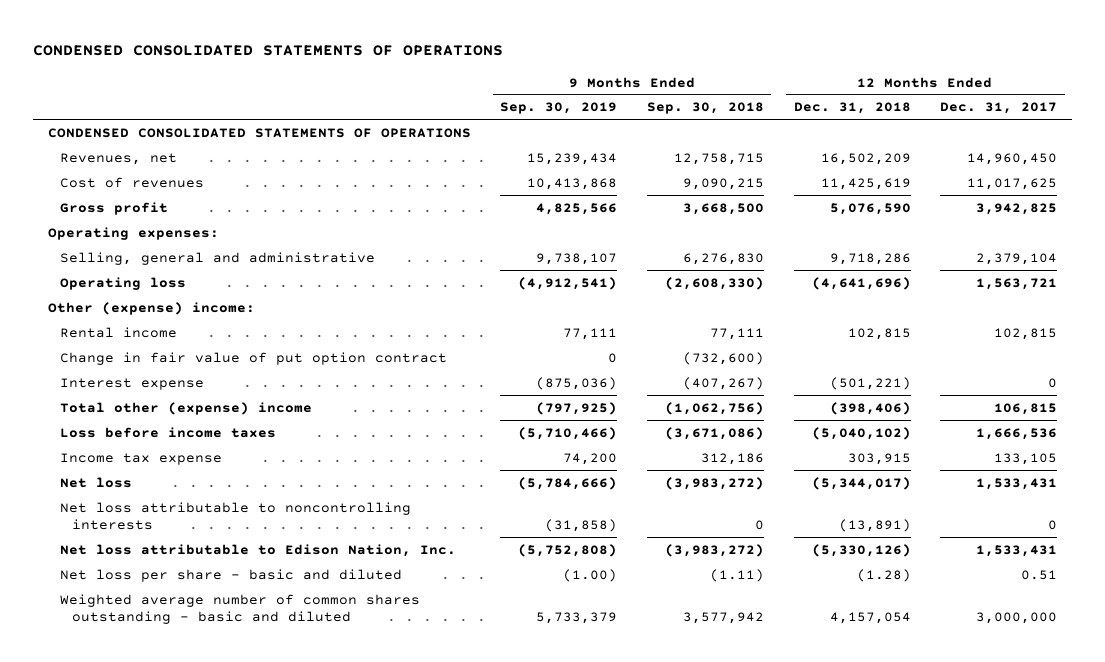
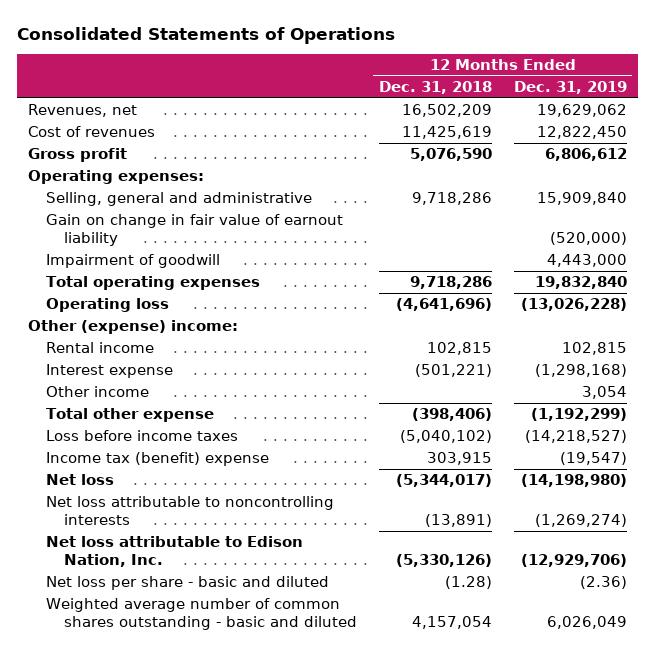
- CONDENSED CONSOLIDATED STATEMENTS OF OPERATIONS
+ Consolidated Statements of Operations
- | 9 Months Ended Sep. 30, 2019 | 9 Months Ended Sep. 30, 2018 | 12 Months Ended Dec. 31, 2018 | 12 Months Ended Dec. 31, 2017
+ | 12 Months Ended Dec. 31, 2018 | 12 Months Ended Dec. 31, 2019
- CONDENSED CONSOLIDATED STATEMENTS OF OPERATIONS
+ Gain on change in fair value of earnout liability | | (520,000)
+ Impairment of goodwill | | 4,443,000
+ Total operating expenses | 9,718,286 | 19,832,840
- Change in fair value of put option contract | 0 | (732,600) | |
- Total other (expense) income | (797,925) | (1,062,756) | (398,406) | 106,815
+ Other income | | 3,054
+ Total other expense | (398,406) | (1,192,299)
- Income tax expense | 74,200 | 312,186 | 303,915 | 133,105
+ Income tax (benefit) expense | 303,915 | (19,547)

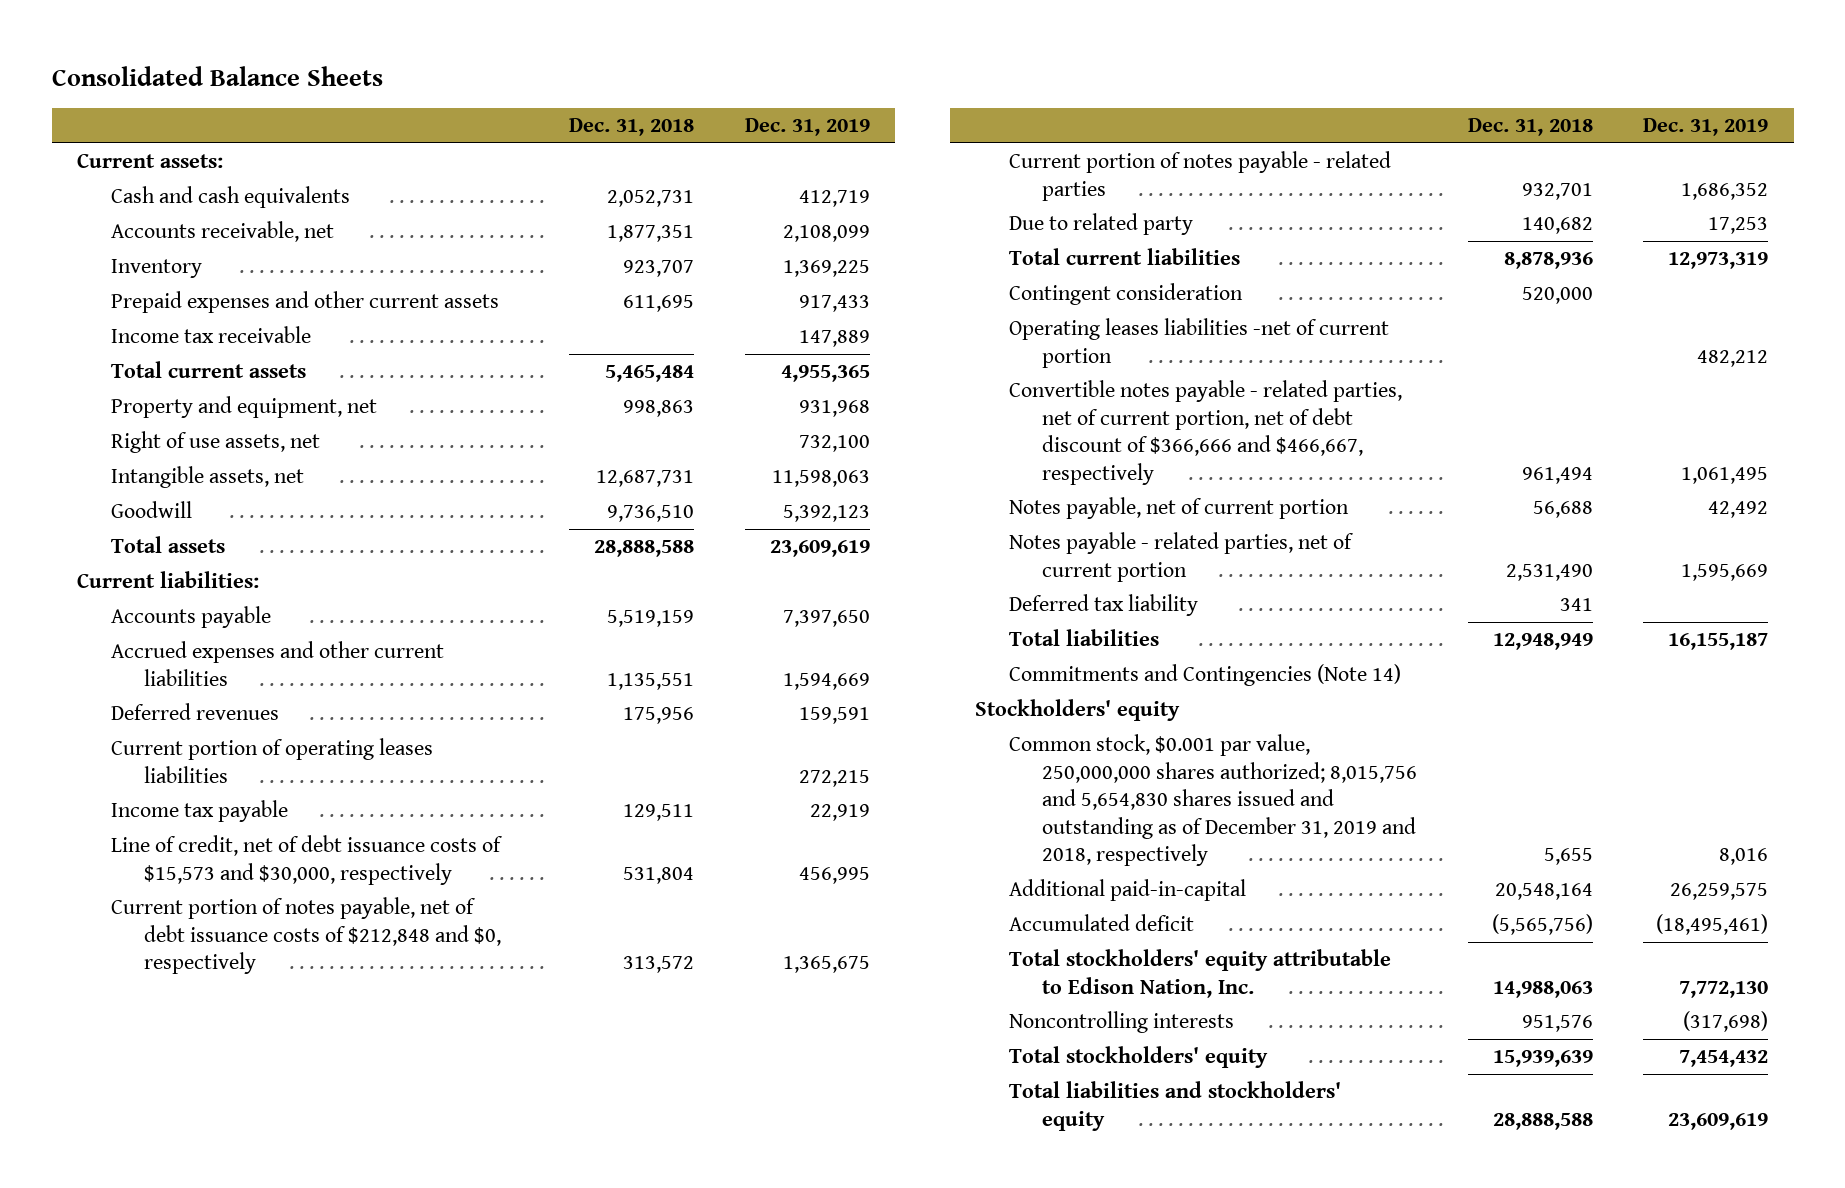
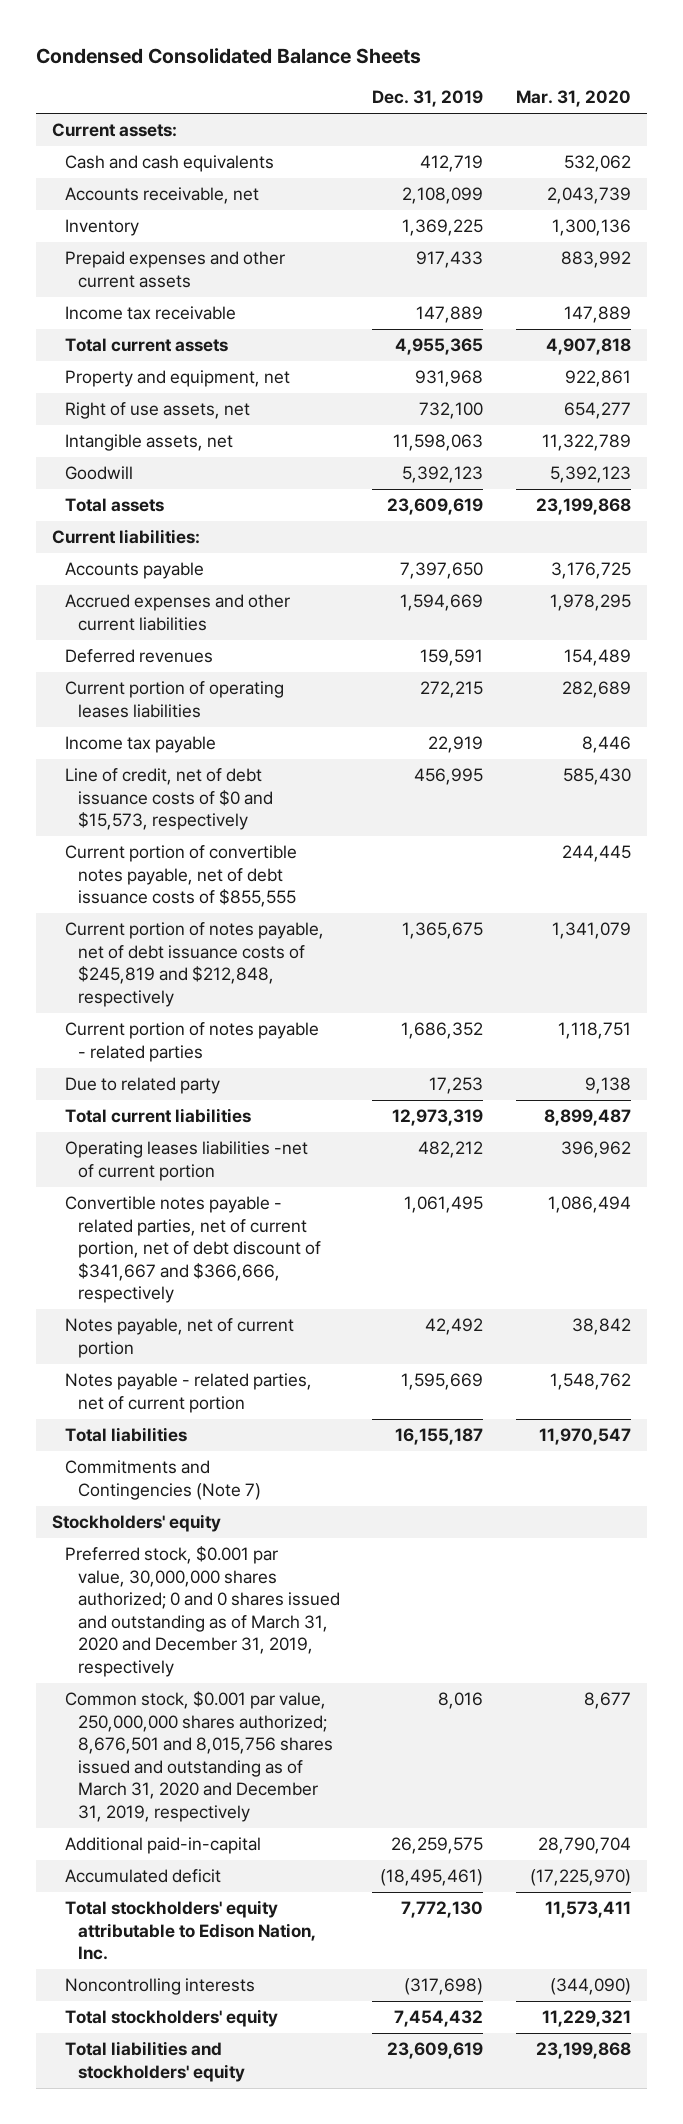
- Consolidated Balance Sheets
+ Condensed Consolidated Balance Sheets
- | Dec. 31, 2018 | Dec. 31, 2019
+ | Dec. 31, 2019 | Mar. 31, 2020
- Line of credit, net of debt issuance costs of $15,573 and $30,000, respectively | 531,804 | 456,995
- Current portion of notes payable, net of debt issuance costs of $212,848 and $0, respectively | 313,572 | 1,365,675
+ Line of credit, net of debt issuance costs of $0 and $15,573, respectively | 456,995 | 585,430
+ Current portion of convertible notes payable, net of debt issuance costs of $855,555 | | 244,445
+ Current portion of notes payable, net of debt issuance costs of $245,819 and $212,848, respectively | 1,365,675 | 1,341,079
- Contingent consideration | 520,000 |
- Convertible notes payable - related parties, net of current portion, net of debt discount of $366,666 and $466,667, respectively | 961,494 | 1,061,495
+ Convertible notes payable - related parties, net of current portion, net of debt discount of $341,667 and $366,666, respectively | 1,061,495 | 1,086,494
- Deferred tax liability | 341 |
- Commitments and Contingencies (Note 14)
+ Commitments and Contingencies (Note 7)
- Common stock, $0.001 par value, 250,000,000 shares authorized; 8,015,756 and 5,654,830 shares issued and outstanding as of December 31, 2019 and 2018, respectively | 5,655 | 8,016
+ Preferred stock, $0.001 par value, 30,000,000 shares authorized; 0 and 0 shares issued and outstanding as of March 31, 2020 and December 31, 2019, respectively
+ Common stock, $0.001 par value, 250,000,000 shares authorized; 8,676,501 and 8,015,756 shares issued and outstanding as of March 31, 2020 and December 31, 2019, respectively | 8,016 | 8,677

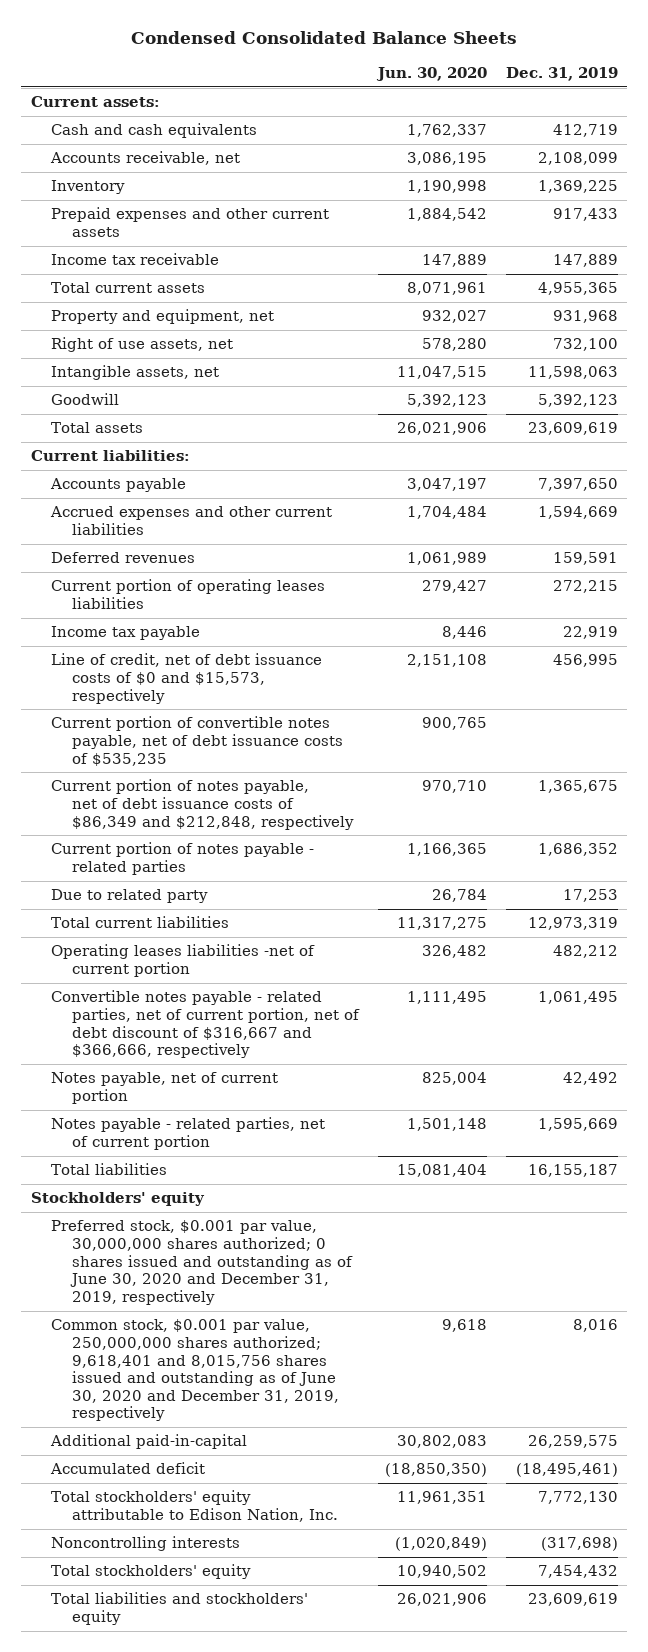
- | Dec. 31, 2019 | Mar. 31, 2020
+ | Jun. 30, 2020 | Dec. 31, 2019
- Current portion of convertible notes payable, net of debt issuance costs of $855,555 | | 244,445
- Current portion of notes payable, net of debt issuance costs of $245,819 and $212,848, respectively | 1,365,675 | 1,341,079
+ Current portion of convertible notes payable, net of debt issuance costs of $535,235 | 900,765 |
+ Current portion of notes payable, net of debt issuance costs of $86,349 and $212,848, respectively | 970,710 | 1,365,675
- Convertible notes payable - related parties, net of current portion, net of debt discount of $341,667 and $366,666, respectively | 1,061,495 | 1,086,494
+ Convertible notes payable - related parties, net of current portion, net of debt discount of $316,667 and $366,666, respectively | 1,111,495 | 1,061,495
- Commitments and Contingencies (Note 7)
- Preferred stock, $0.001 par value, 30,000,000 shares authorized; 0 and 0 shares issued and outstanding as of March 31, 2020 and December 31, 2019, respectively
- Common stock, $0.001 par value, 250,000,000 shares authorized; 8,676,501 and 8,015,756 shares issued and outstanding as of March 31, 2020 and December 31, 2019, respectively | 8,016 | 8,677
+ Preferred stock, $0.001 par value, 30,000,000 shares authorized; 0 shares issued and outstanding as of June 30, 2020 and December 31, 2019, respectively
+ Common stock, $0.001 par value, 250,000,000 shares authorized; 9,618,401 and 8,015,756 shares issued and outstanding as of June 30, 2020 and December 31, 2019, respectively | 9,618 | 8,016

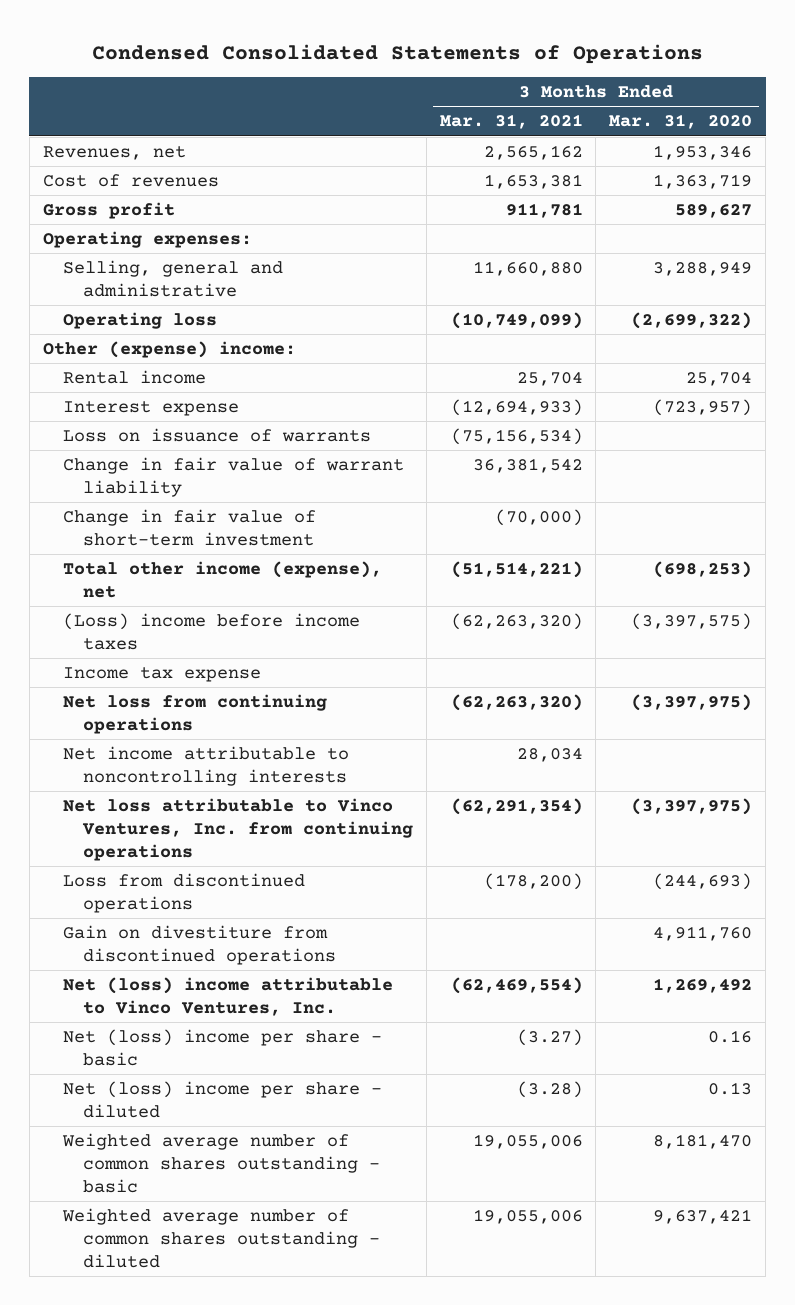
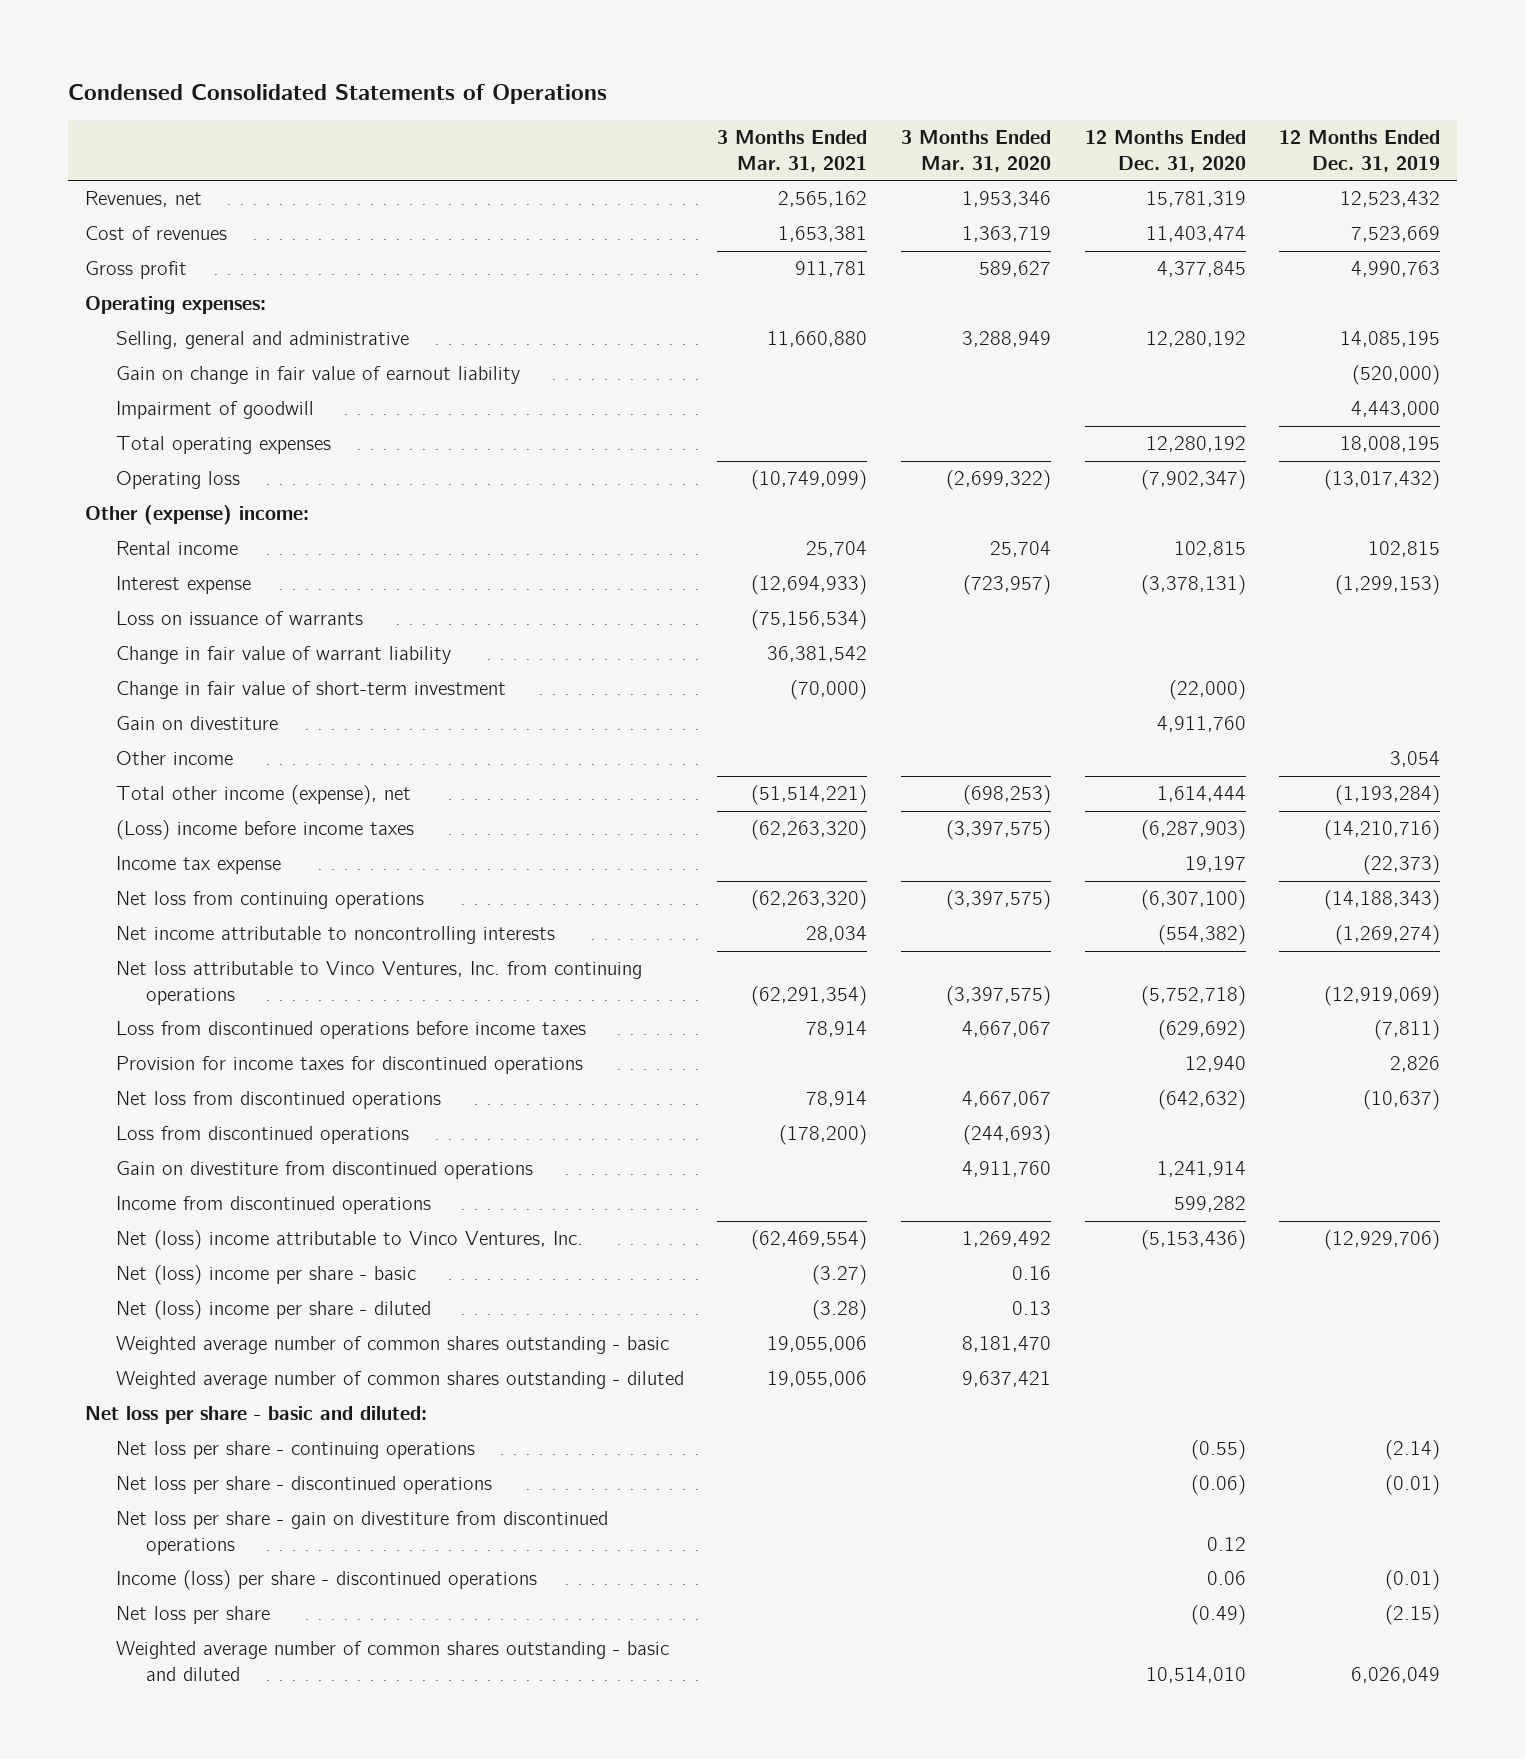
- | 3 Months Ended Mar. 31, 2021 | 3 Months Ended Mar. 31, 2020
+ | 3 Months Ended Mar. 31, 2021 | 3 Months Ended Mar. 31, 2020 | 12 Months Ended Dec. 31, 2020 | 12 Months Ended Dec. 31, 2019
+ Gain on change in fair value of earnout liability | | | | (520,000)
+ Impairment of goodwill | | | | 4,443,000
+ Total operating expenses | | | 12,280,192 | 18,008,195
+ Gain on divestiture | | | 4,911,760 |
+ Other income | | | | 3,054
- Net loss from continuing operations | (62,263,320) | (3,397,975)
+ Net loss from continuing operations | (62,263,320) | (3,397,575) | (6,307,100) | (14,188,343)
- Net loss attributable to Vinco Ventures, Inc. from continuing operations | (62,291,354) | (3,397,975)
+ Net loss attributable to Vinco Ventures, Inc. from continuing operations | (62,291,354) | (3,397,575) | (5,752,718) | (12,919,069)
+ Loss from discontinued operations before income taxes | 78,914 | 4,667,067 | (629,692) | (7,811)
+ Provision for income taxes for discontinued operations | | | 12,940 | 2,826
+ Net loss from discontinued operations | 78,914 | 4,667,067 | (642,632) | (10,637)
+ Income from discontinued operations | | | 599,282 |
+ Net loss per share - basic and diluted:
+ Net loss per share - continuing operations | | | (0.55) | (2.14)
+ Net loss per share - discontinued operations | | | (0.06) | (0.01)
+ Net loss per share - gain on divestiture from discontinued operations | | | 0.12 |
+ Income (loss) per share - discontinued operations | | | 0.06 | (0.01)
+ Net loss per share | | | (0.49) | (2.15)
+ Weighted average number of common shares outstanding - basic and diluted | | | 10,514,010 | 6,026,049

